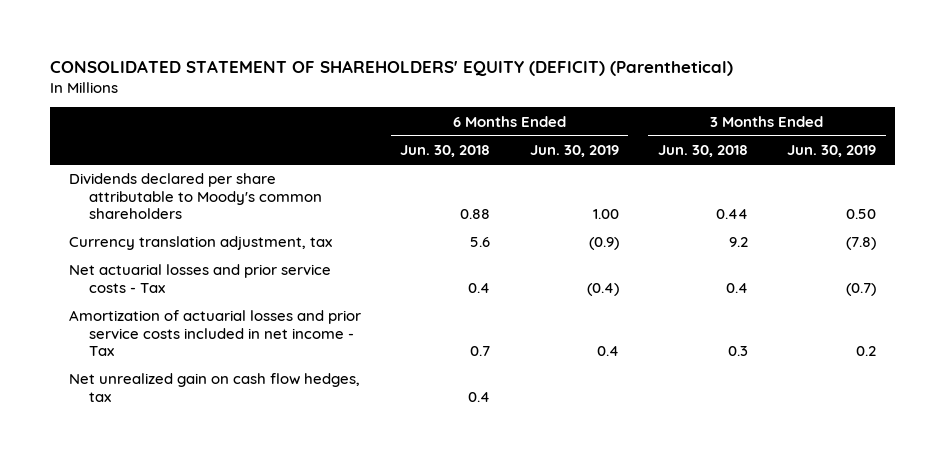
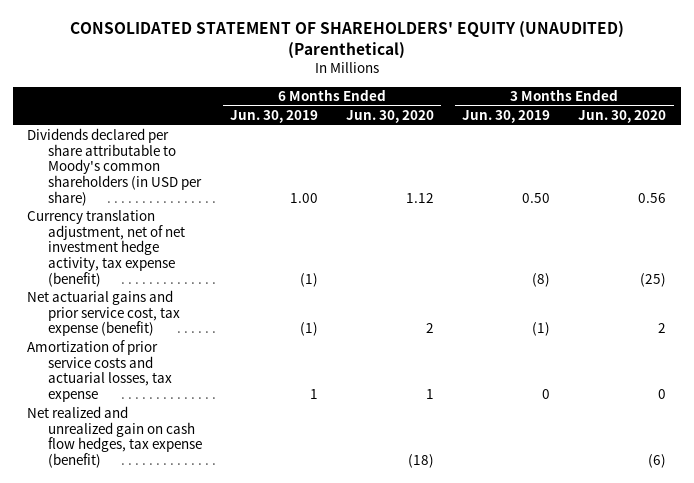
- CONSOLIDATED STATEMENT OF SHAREHOLDERS' EQUITY (DEFICIT) (Parenthetical)
+ CONSOLIDATED STATEMENT OF SHAREHOLDERS' EQUITY (UNAUDITED) (Parenthetical)
- | 6 Months Ended Jun. 30, 2018 | 6 Months Ended Jun. 30, 2019 | 3 Months Ended Jun. 30, 2018 | 3 Months Ended Jun. 30, 2019
+ | 6 Months Ended Jun. 30, 2019 | 6 Months Ended Jun. 30, 2020 | 3 Months Ended Jun. 30, 2019 | 3 Months Ended Jun. 30, 2020
- Dividends declared per share attributable to Moody's common shareholders | 0.88 | 1.00 | 0.44 | 0.50
- Currency translation adjustment, tax | 5.6 | (0.9) | 9.2 | (7.8)
- Net actuarial losses and prior service costs - Tax | 0.4 | (0.4) | 0.4 | (0.7)
- Amortization of actuarial losses and prior service costs included in net income - Tax | 0.7 | 0.4 | 0.3 | 0.2
- Net unrealized gain on cash flow hedges, tax | 0.4 | | |
+ Dividends declared per share attributable to Moody's common shareholders (in USD per share) | 1.00 | 1.12 | 0.50 | 0.56
+ Currency translation adjustment, net of net investment hedge activity, tax expense (benefit) | (1) | | (8) | (25)
+ Net actuarial gains and prior service cost, tax expense (benefit) | (1) | 2 | (1) | 2
+ Amortization of prior service costs and actuarial losses, tax expense | 1 | 1 | 0 | 0
+ Net realized and unrealized gain on cash flow hedges, tax expense (benefit) | | (18) | | (6)

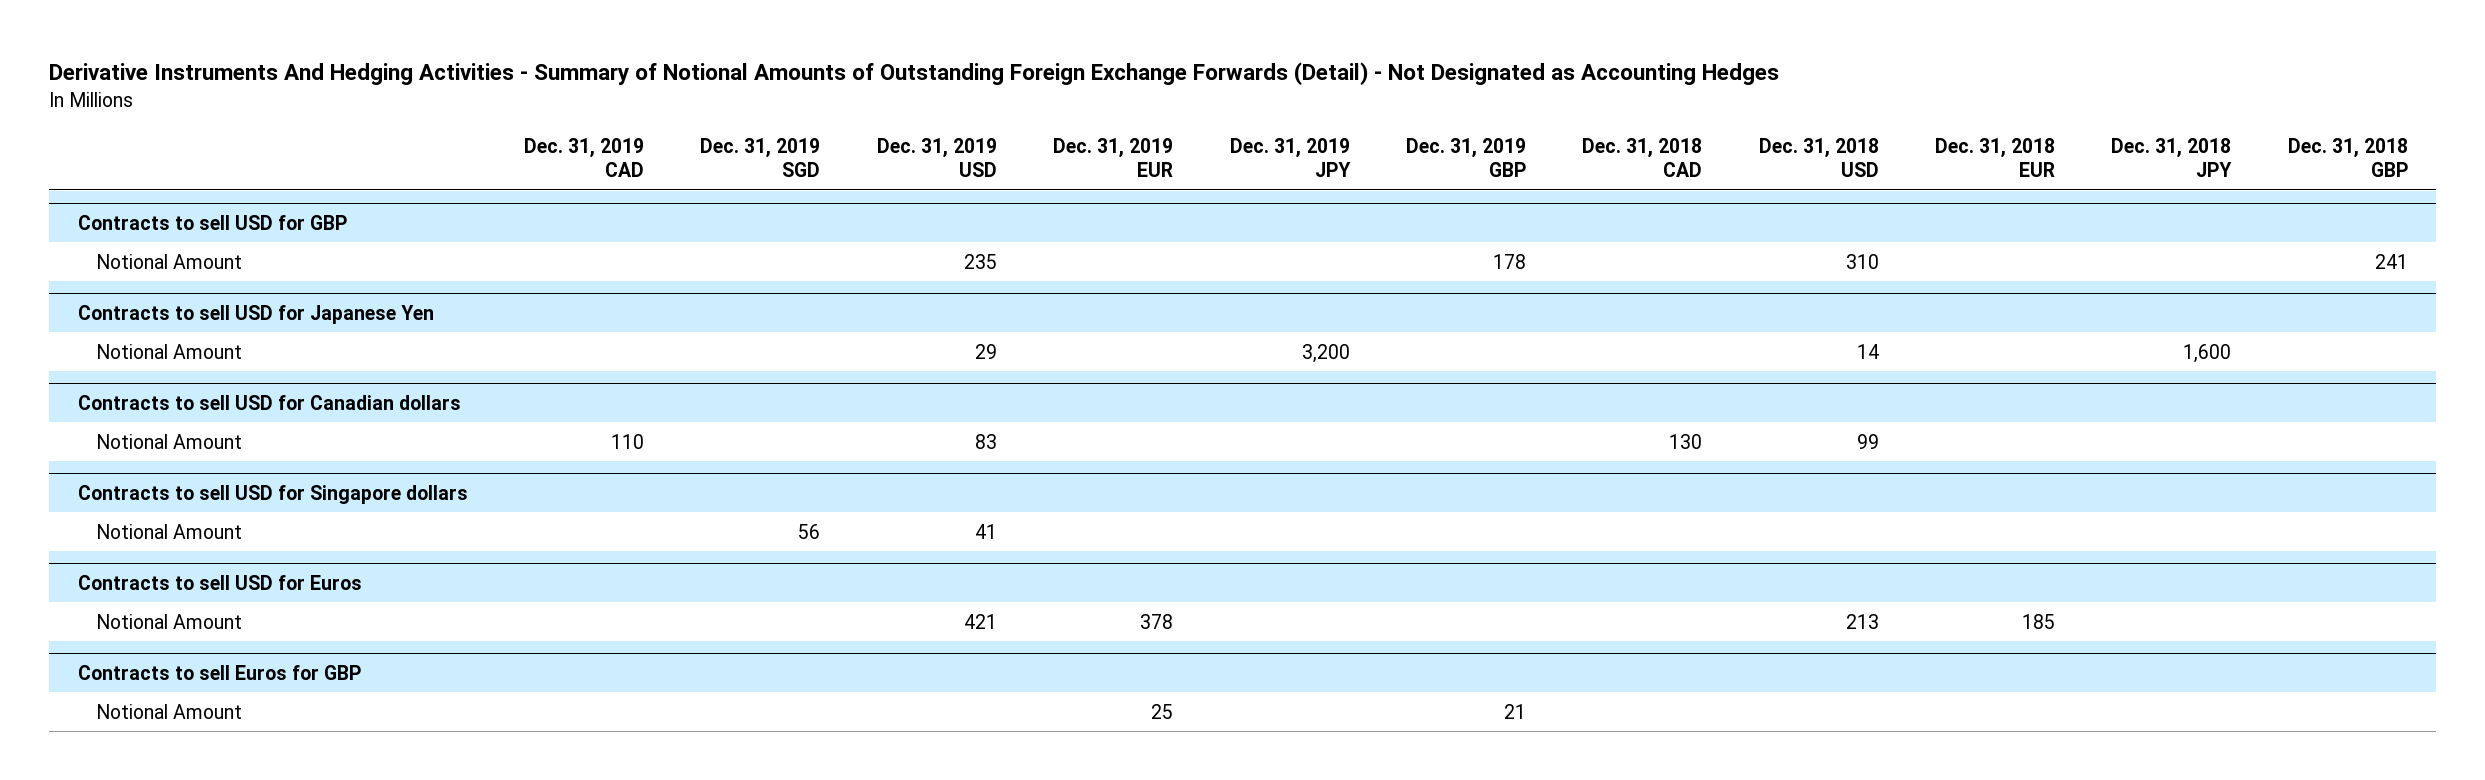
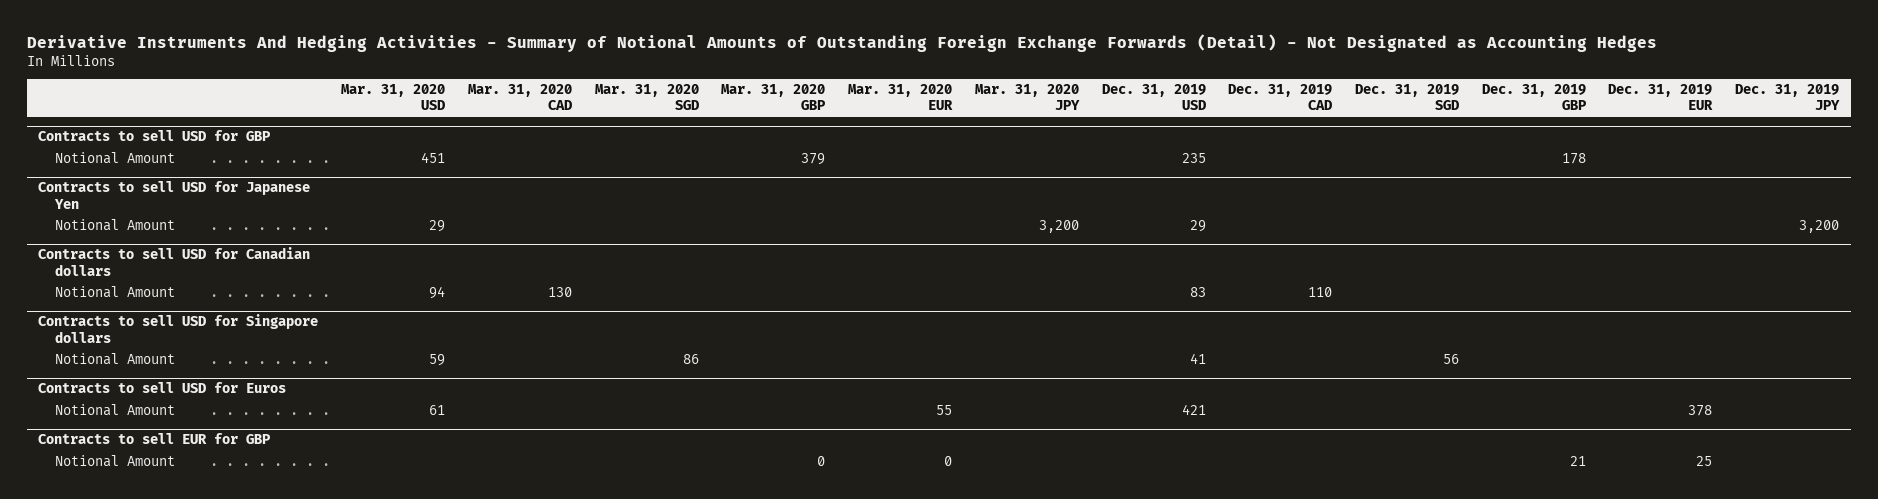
- | Dec. 31, 2019 CAD | Dec. 31, 2019 SGD | Dec. 31, 2019 USD | Dec. 31, 2019 EUR | Dec. 31, 2019 JPY | Dec. 31, 2019 GBP | Dec. 31, 2018 CAD | Dec. 31, 2018 USD | Dec. 31, 2018 EUR | Dec. 31, 2018 JPY | Dec. 31, 2018 GBP
+ | Mar. 31, 2020 USD | Mar. 31, 2020 CAD | Mar. 31, 2020 SGD | Mar. 31, 2020 GBP | Mar. 31, 2020 EUR | Mar. 31, 2020 JPY | Dec. 31, 2019 USD | Dec. 31, 2019 CAD | Dec. 31, 2019 SGD | Dec. 31, 2019 GBP | Dec. 31, 2019 EUR | Dec. 31, 2019 JPY
- Contracts to sell Euros for GBP
+ Contracts to sell EUR for GBP

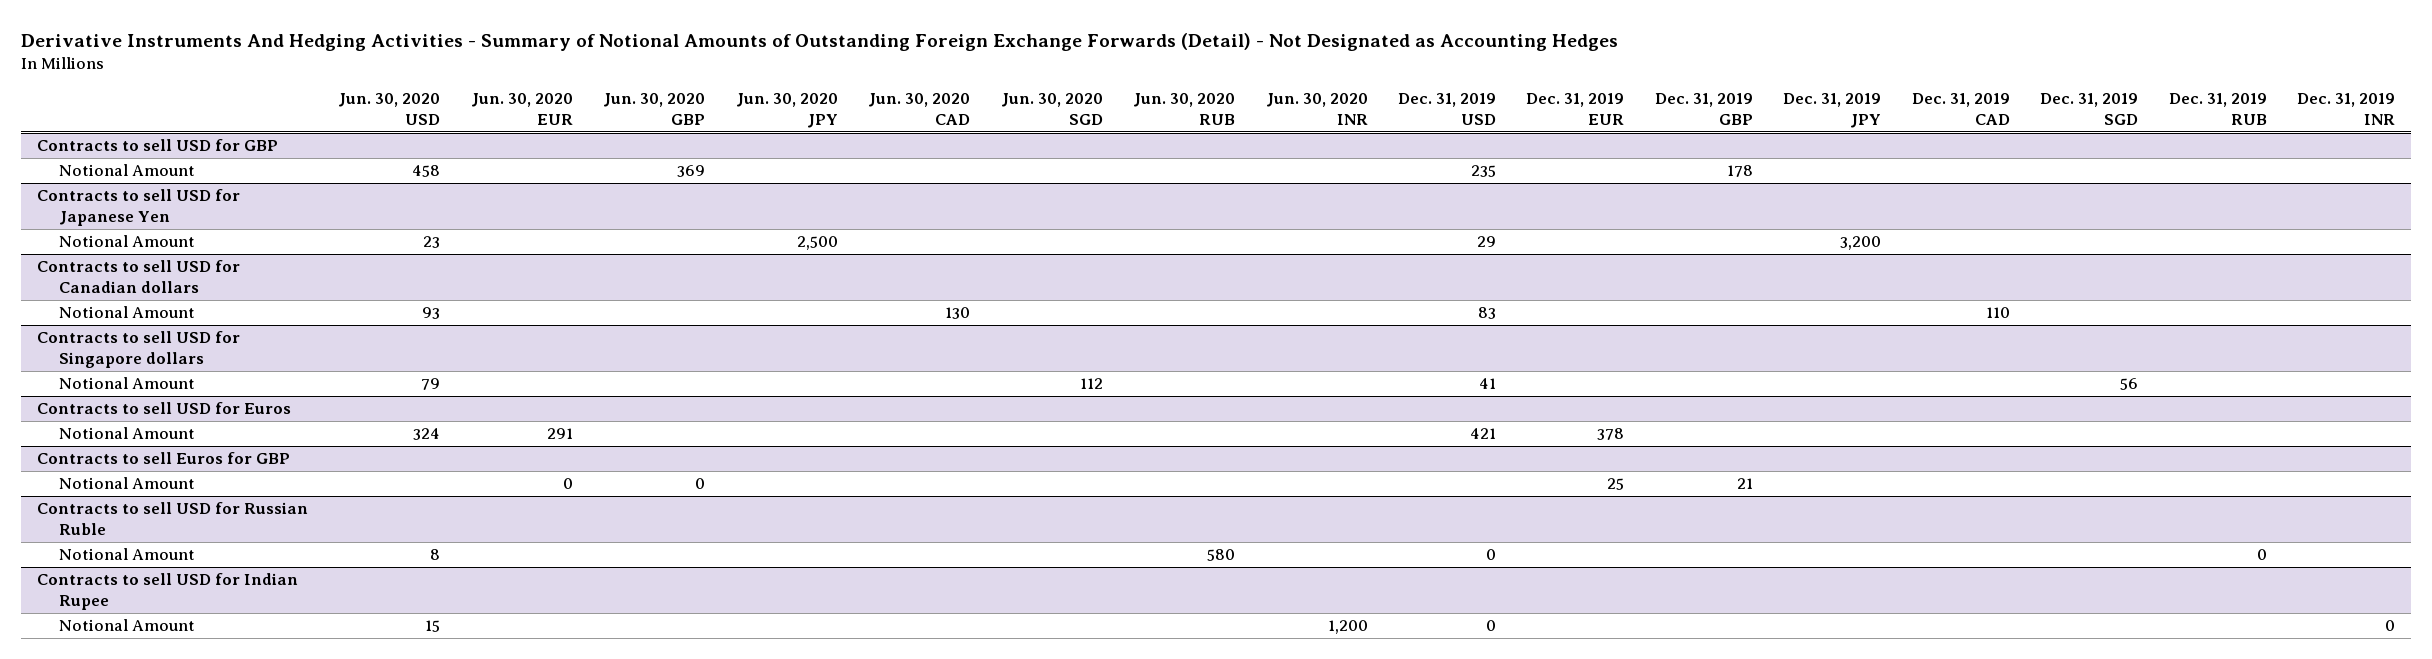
- | Mar. 31, 2020 USD | Mar. 31, 2020 CAD | Mar. 31, 2020 SGD | Mar. 31, 2020 GBP | Mar. 31, 2020 EUR | Mar. 31, 2020 JPY | Dec. 31, 2019 USD | Dec. 31, 2019 CAD | Dec. 31, 2019 SGD | Dec. 31, 2019 GBP | Dec. 31, 2019 EUR | Dec. 31, 2019 JPY
+ | Jun. 30, 2020 USD | Jun. 30, 2020 EUR | Jun. 30, 2020 GBP | Jun. 30, 2020 JPY | Jun. 30, 2020 CAD | Jun. 30, 2020 SGD | Jun. 30, 2020 RUB | Jun. 30, 2020 INR | Dec. 31, 2019 USD | Dec. 31, 2019 EUR | Dec. 31, 2019 GBP | Dec. 31, 2019 JPY | Dec. 31, 2019 CAD | Dec. 31, 2019 SGD | Dec. 31, 2019 RUB | Dec. 31, 2019 INR
- Contracts to sell EUR for GBP
+ Contracts to sell Euros for GBP
+ Contracts to sell USD for Russian Ruble
+ Notional Amount | 8 | | | | | | 580 | | 0 | | | | | | 0 |
+ Contracts to sell USD for Indian Rupee
+ Notional Amount | 15 | | | | | | | 1,200 | 0 | | | | | | | 0

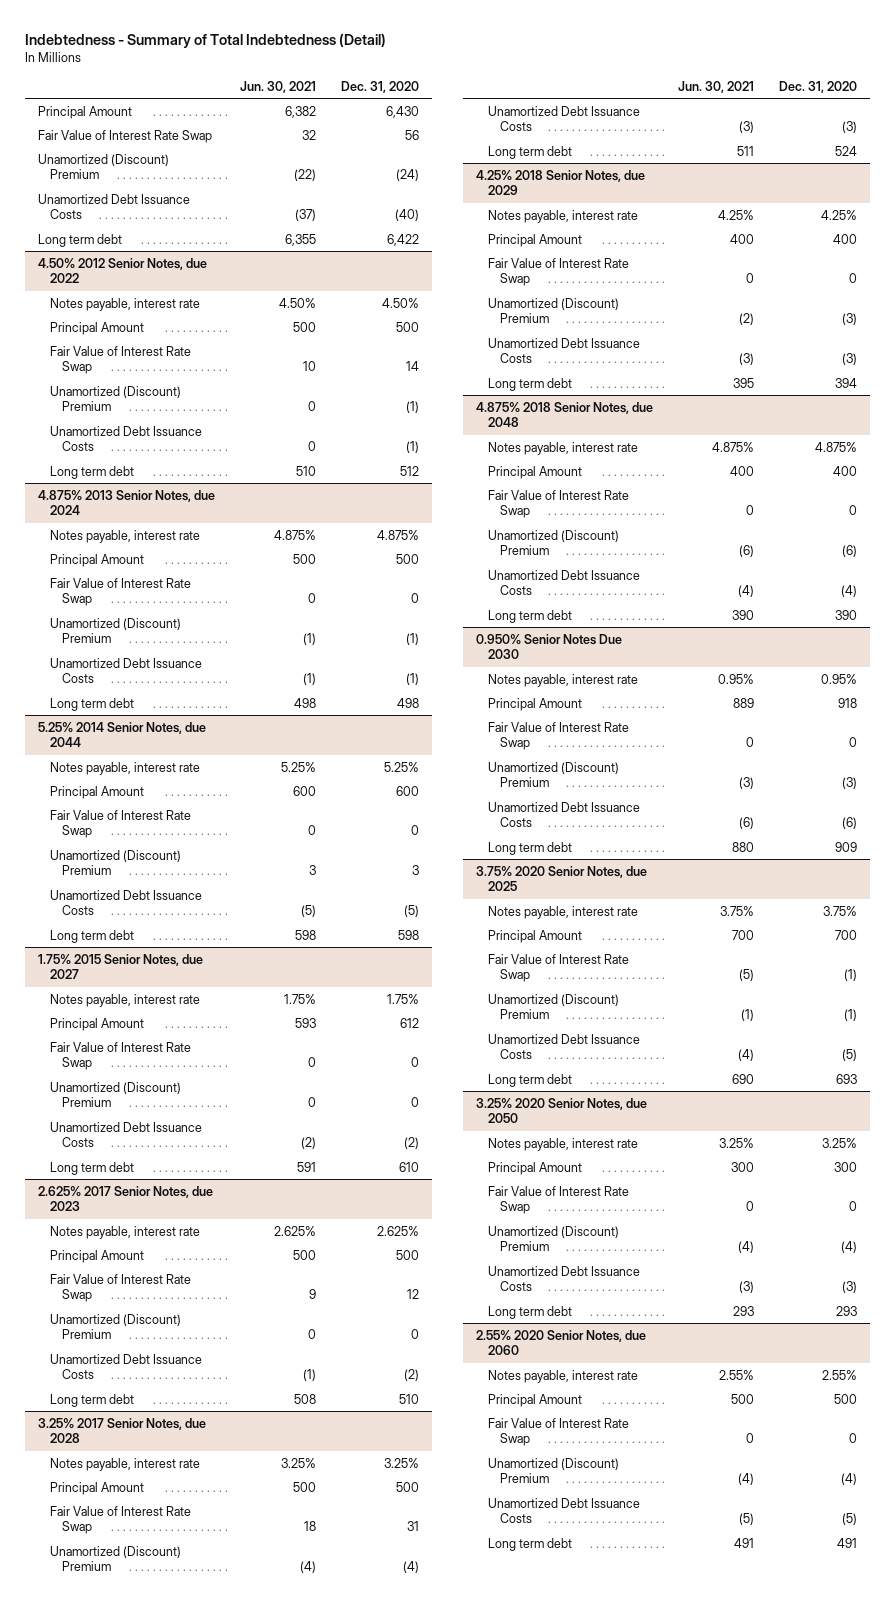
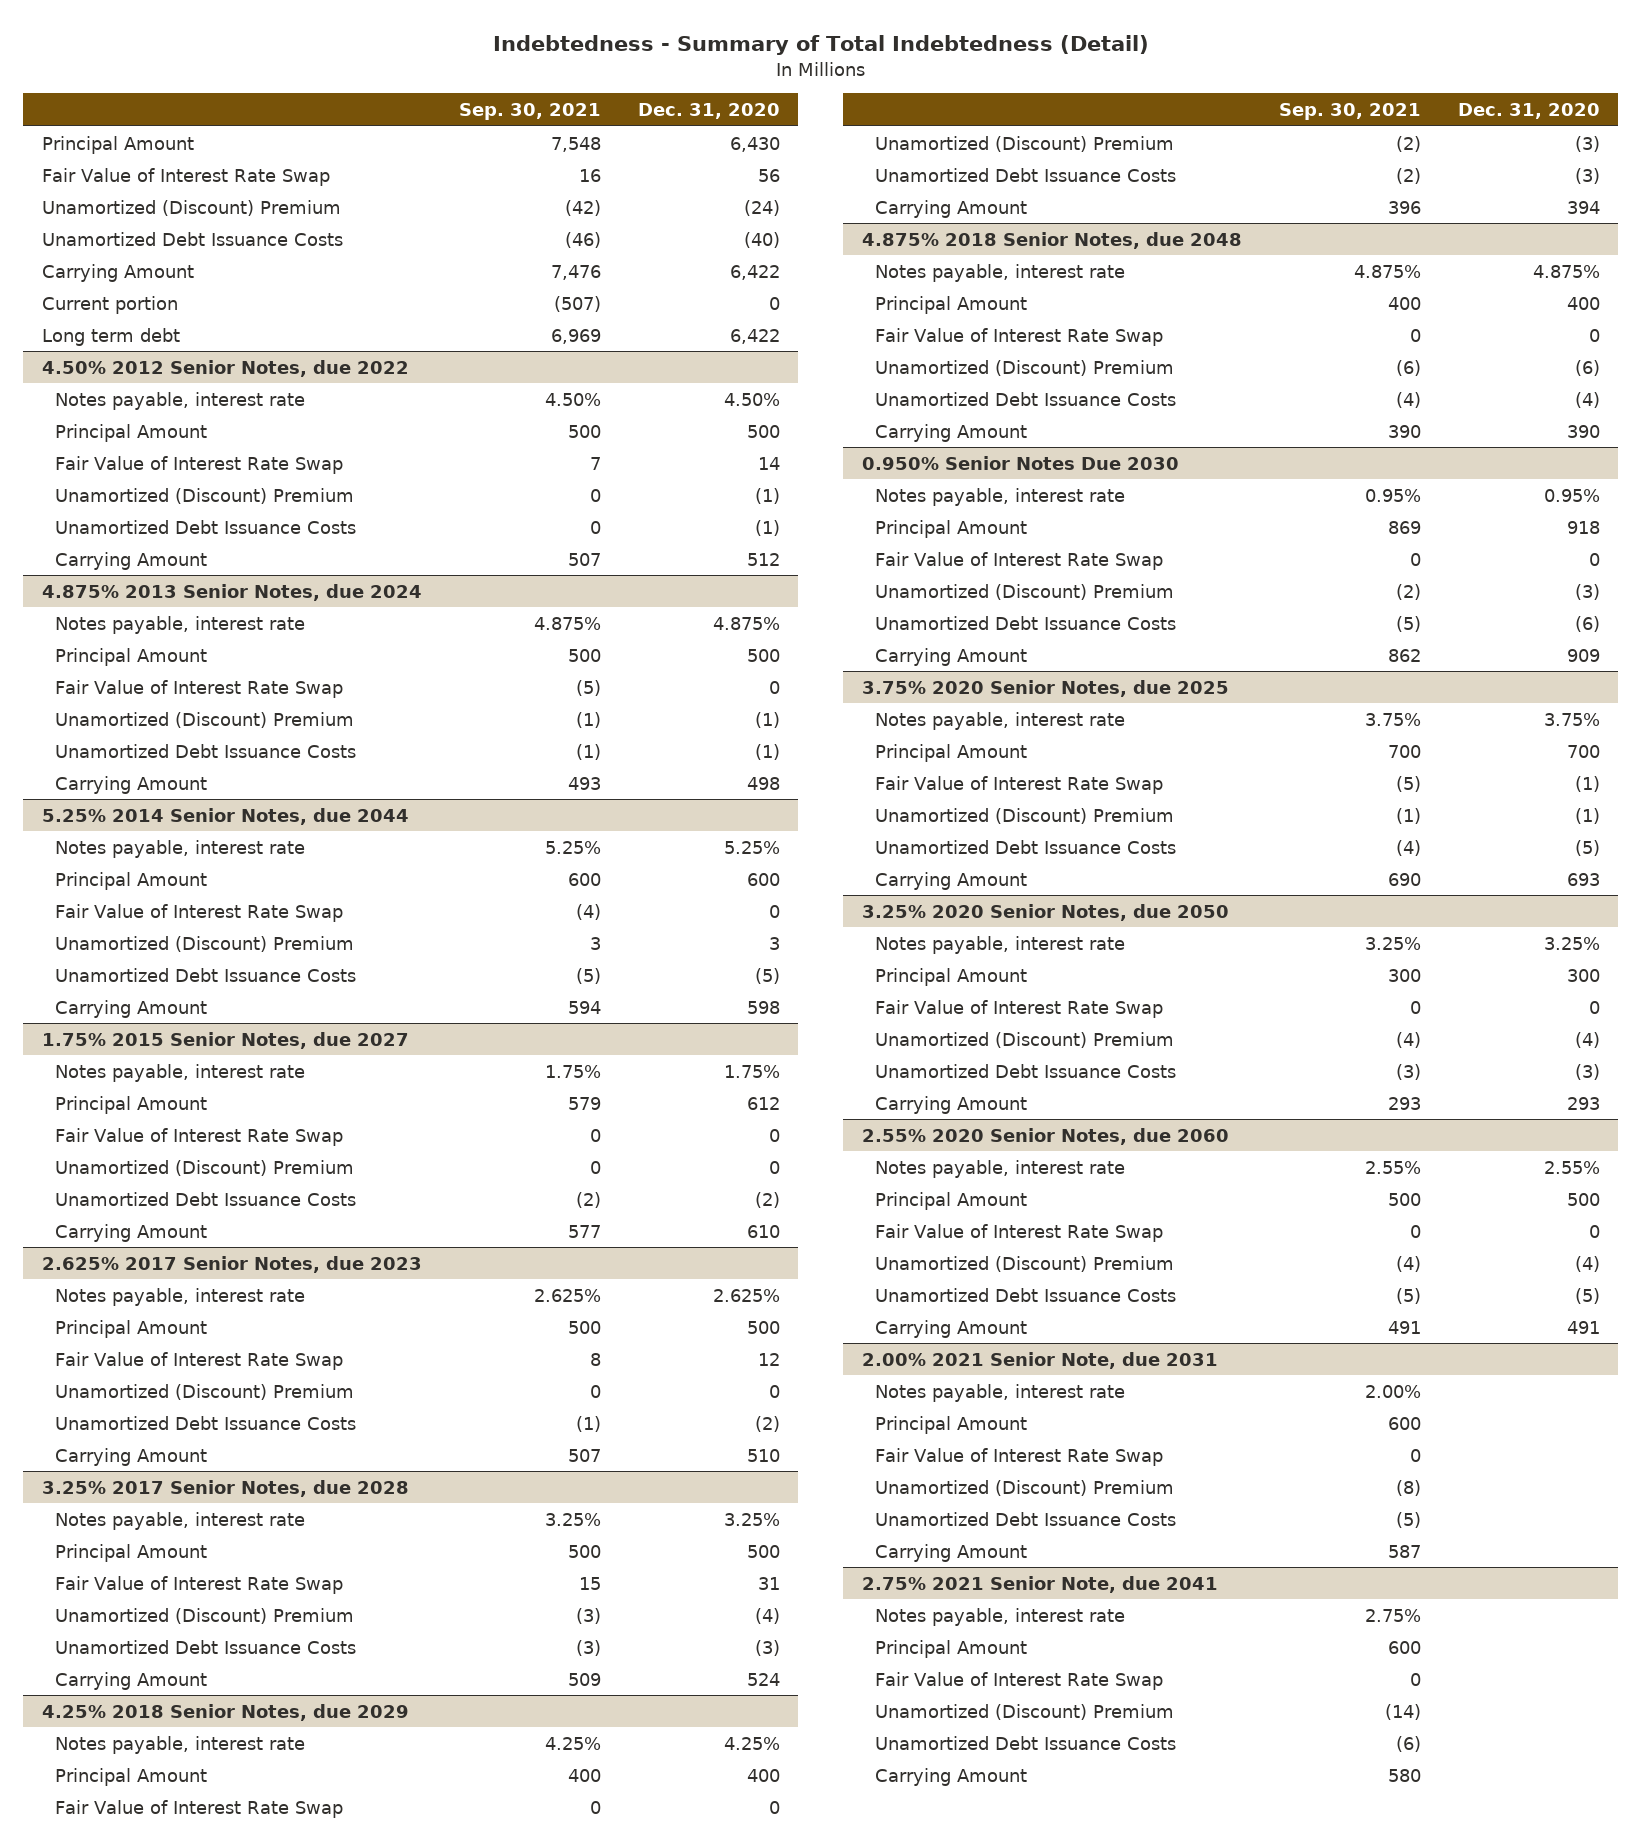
- | Jun. 30, 2021 | Dec. 31, 2020
+ | Sep. 30, 2021 | Dec. 31, 2020
+ Carrying Amount | 7,476 | 6,422
+ Current portion | (507) | 0
@ 4.50% 2012 Senior Notes, due 2022
- Long term debt | 510 | 512
+ Carrying Amount | 507 | 512
@ 4.875% 2013 Senior Notes, due 2024
- Long term debt | 498 | 498
+ Carrying Amount | 493 | 498
@ 5.25% 2014 Senior Notes, due 2044
- Long term debt | 598 | 598
+ Carrying Amount | 594 | 598
@ 1.75% 2015 Senior Notes, due 2027
- Long term debt | 591 | 610
+ Carrying Amount | 577 | 610
@ 2.625% 2017 Senior Notes, due 2023
- Long term debt | 508 | 510
+ Carrying Amount | 507 | 510
@ 3.25% 2017 Senior Notes, due 2028
- Long term debt | 511 | 524
+ Carrying Amount | 509 | 524
@ 4.25% 2018 Senior Notes, due 2029
- Long term debt | 395 | 394
+ Carrying Amount | 396 | 394
@ 4.875% 2018 Senior Notes, due 2048
- Long term debt | 390 | 390
+ Carrying Amount | 390 | 390
@ 0.950% Senior Notes Due 2030
- Long term debt | 880 | 909
+ Carrying Amount | 862 | 909
@ 3.75% 2020 Senior Notes, due 2025
- Long term debt | 690 | 693
+ Carrying Amount | 690 | 693
@ 3.25% 2020 Senior Notes, due 2050
- Long term debt | 293 | 293
+ Carrying Amount | 293 | 293
@ 2.55% 2020 Senior Notes, due 2060
- Long term debt | 491 | 491
+ Carrying Amount | 491 | 491
+ 2.00% 2021 Senior Note, due 2031
+ Notes payable, interest rate | 2.00% |
+ Principal Amount | 600 |
+ Fair Value of Interest Rate Swap | 0 |
+ Unamortized (Discount) Premium | (8) |
+ Unamortized Debt Issuance Costs | (5) |
+ Carrying Amount | 587 |
+ 2.75% 2021 Senior Note, due 2041
+ Notes payable, interest rate | 2.75% |
+ Principal Amount | 600 |
+ Fair Value of Interest Rate Swap | 0 |
+ Unamortized (Discount) Premium | (14) |
+ Unamortized Debt Issuance Costs | (6) |
+ Carrying Amount | 580 |

